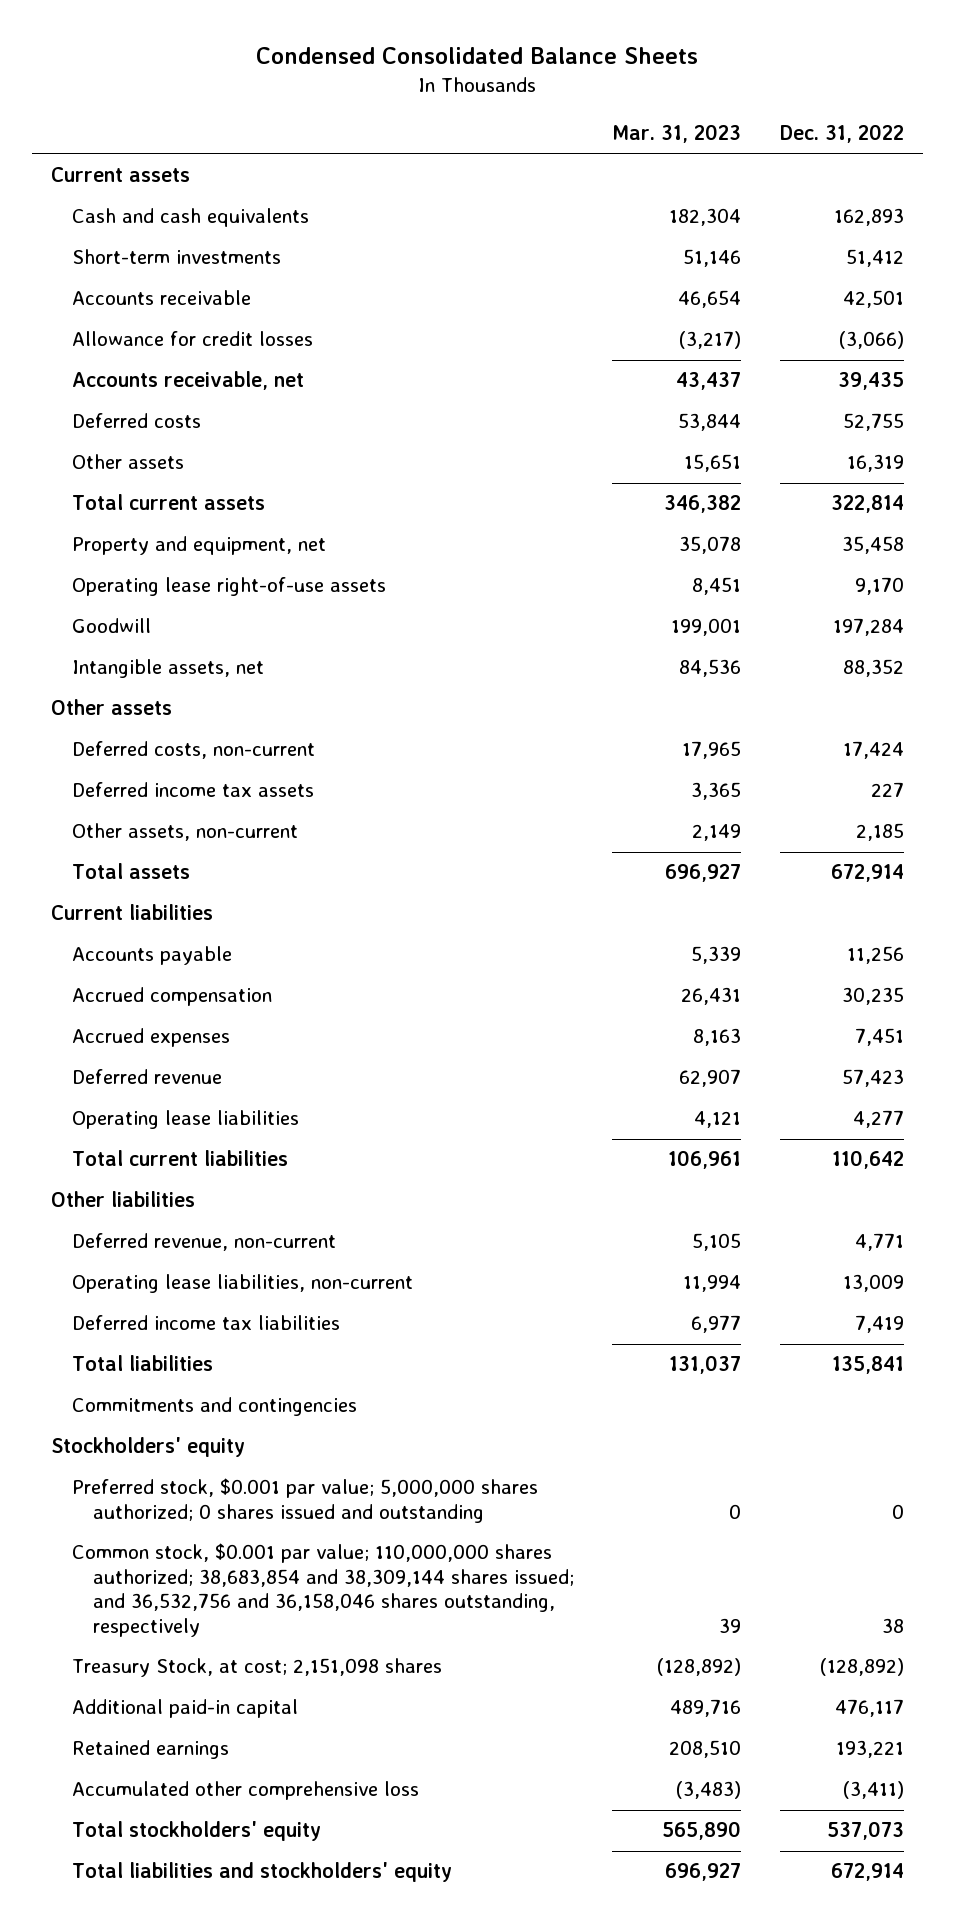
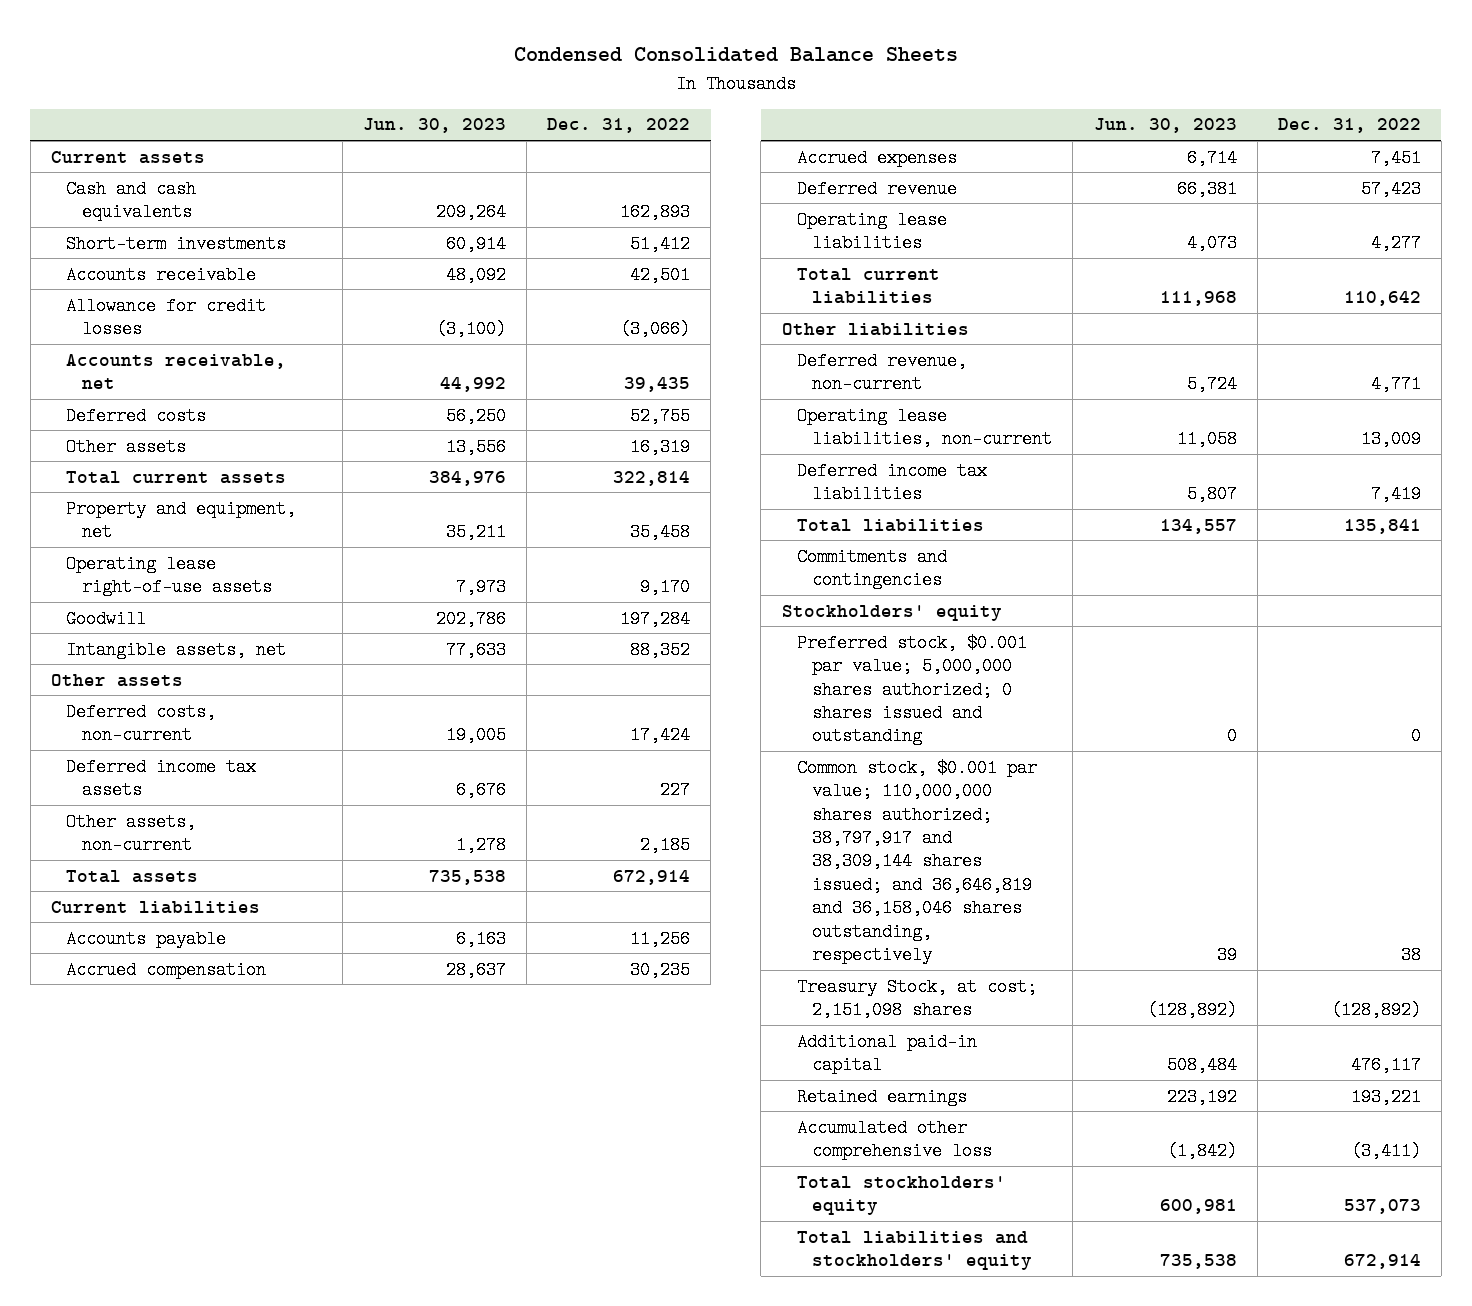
- | Mar. 31, 2023 | Dec. 31, 2022
+ | Jun. 30, 2023 | Dec. 31, 2022
- Common stock, $0.001 par value; 110,000,000 shares authorized; 38,683,854 and 38,309,144 shares issued; and 36,532,756 and 36,158,046 shares outstanding, respectively | 39 | 38
+ Common stock, $0.001 par value; 110,000,000 shares authorized; 38,797,917 and 38,309,144 shares issued; and 36,646,819 and 36,158,046 shares outstanding, respectively | 39 | 38

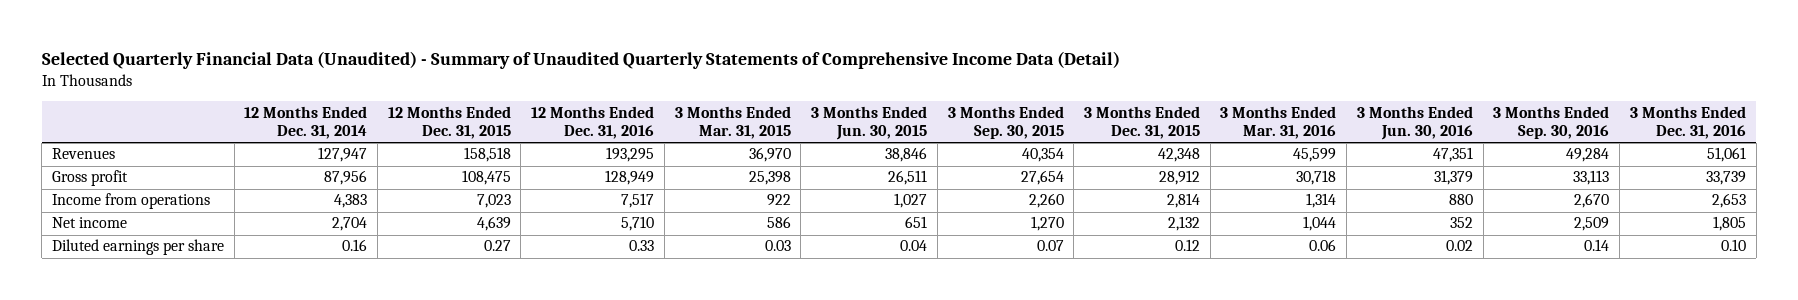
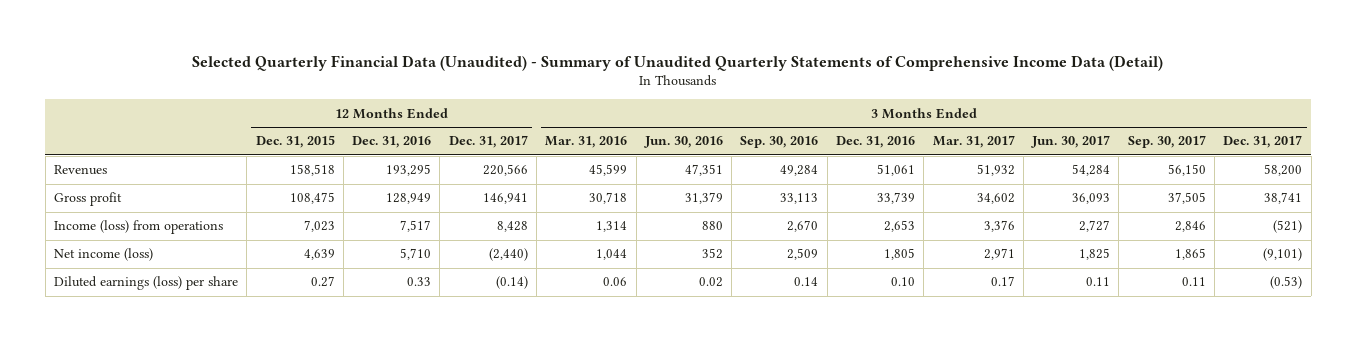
- | 12 Months Ended Dec. 31, 2014 | 12 Months Ended Dec. 31, 2015 | 12 Months Ended Dec. 31, 2016 | 3 Months Ended Mar. 31, 2015 | 3 Months Ended Jun. 30, 2015 | 3 Months Ended Sep. 30, 2015 | 3 Months Ended Dec. 31, 2015 | 3 Months Ended Mar. 31, 2016 | 3 Months Ended Jun. 30, 2016 | 3 Months Ended Sep. 30, 2016 | 3 Months Ended Dec. 31, 2016
+ | 12 Months Ended Dec. 31, 2015 | 12 Months Ended Dec. 31, 2016 | 12 Months Ended Dec. 31, 2017 | 3 Months Ended Mar. 31, 2016 | 3 Months Ended Jun. 30, 2016 | 3 Months Ended Sep. 30, 2016 | 3 Months Ended Dec. 31, 2016 | 3 Months Ended Mar. 31, 2017 | 3 Months Ended Jun. 30, 2017 | 3 Months Ended Sep. 30, 2017 | 3 Months Ended Dec. 31, 2017
- Income from operations | 4,383 | 7,023 | 7,517 | 922 | 1,027 | 2,260 | 2,814 | 1,314 | 880 | 2,670 | 2,653
- Net income | 2,704 | 4,639 | 5,710 | 586 | 651 | 1,270 | 2,132 | 1,044 | 352 | 2,509 | 1,805
- Diluted earnings per share | 0.16 | 0.27 | 0.33 | 0.03 | 0.04 | 0.07 | 0.12 | 0.06 | 0.02 | 0.14 | 0.10
+ Income (loss) from operations | 7,023 | 7,517 | 8,428 | 1,314 | 880 | 2,670 | 2,653 | 3,376 | 2,727 | 2,846 | (521)
+ Net income (loss) | 4,639 | 5,710 | (2,440) | 1,044 | 352 | 2,509 | 1,805 | 2,971 | 1,825 | 1,865 | (9,101)
+ Diluted earnings (loss) per share | 0.27 | 0.33 | (0.14) | 0.06 | 0.02 | 0.14 | 0.10 | 0.17 | 0.11 | 0.11 | (0.53)

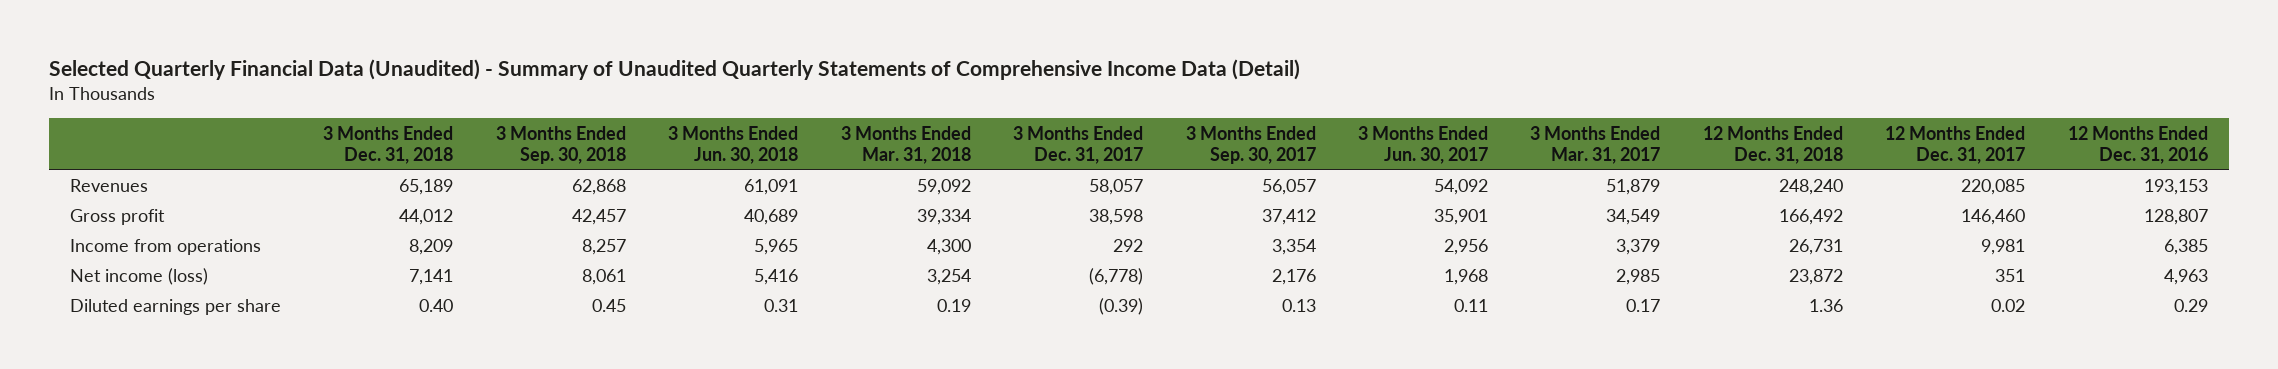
- | 12 Months Ended Dec. 31, 2015 | 12 Months Ended Dec. 31, 2016 | 12 Months Ended Dec. 31, 2017 | 3 Months Ended Mar. 31, 2016 | 3 Months Ended Jun. 30, 2016 | 3 Months Ended Sep. 30, 2016 | 3 Months Ended Dec. 31, 2016 | 3 Months Ended Mar. 31, 2017 | 3 Months Ended Jun. 30, 2017 | 3 Months Ended Sep. 30, 2017 | 3 Months Ended Dec. 31, 2017
+ | 3 Months Ended Dec. 31, 2018 | 3 Months Ended Sep. 30, 2018 | 3 Months Ended Jun. 30, 2018 | 3 Months Ended Mar. 31, 2018 | 3 Months Ended Dec. 31, 2017 | 3 Months Ended Sep. 30, 2017 | 3 Months Ended Jun. 30, 2017 | 3 Months Ended Mar. 31, 2017 | 12 Months Ended Dec. 31, 2018 | 12 Months Ended Dec. 31, 2017 | 12 Months Ended Dec. 31, 2016
- Revenues | 158,518 | 193,295 | 220,566 | 45,599 | 47,351 | 49,284 | 51,061 | 51,932 | 54,284 | 56,150 | 58,200
- Gross profit | 108,475 | 128,949 | 146,941 | 30,718 | 31,379 | 33,113 | 33,739 | 34,602 | 36,093 | 37,505 | 38,741
- Income (loss) from operations | 7,023 | 7,517 | 8,428 | 1,314 | 880 | 2,670 | 2,653 | 3,376 | 2,727 | 2,846 | (521)
- Net income (loss) | 4,639 | 5,710 | (2,440) | 1,044 | 352 | 2,509 | 1,805 | 2,971 | 1,825 | 1,865 | (9,101)
- Diluted earnings (loss) per share | 0.27 | 0.33 | (0.14) | 0.06 | 0.02 | 0.14 | 0.10 | 0.17 | 0.11 | 0.11 | (0.53)
+ Revenues | 65,189 | 62,868 | 61,091 | 59,092 | 58,057 | 56,057 | 54,092 | 51,879 | 248,240 | 220,085 | 193,153
+ Gross profit | 44,012 | 42,457 | 40,689 | 39,334 | 38,598 | 37,412 | 35,901 | 34,549 | 166,492 | 146,460 | 128,807
+ Income from operations | 8,209 | 8,257 | 5,965 | 4,300 | 292 | 3,354 | 2,956 | 3,379 | 26,731 | 9,981 | 6,385
+ Net income (loss) | 7,141 | 8,061 | 5,416 | 3,254 | (6,778) | 2,176 | 1,968 | 2,985 | 23,872 | 351 | 4,963
+ Diluted earnings per share | 0.40 | 0.45 | 0.31 | 0.19 | (0.39) | 0.13 | 0.11 | 0.17 | 1.36 | 0.02 | 0.29

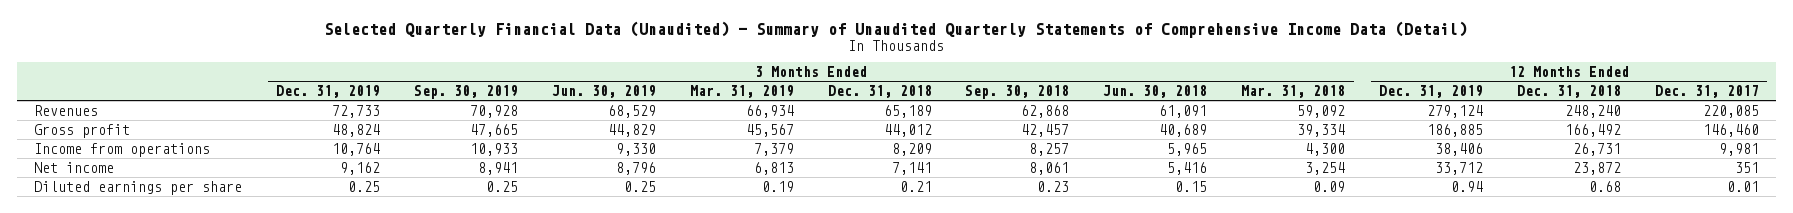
- | 3 Months Ended Dec. 31, 2018 | 3 Months Ended Sep. 30, 2018 | 3 Months Ended Jun. 30, 2018 | 3 Months Ended Mar. 31, 2018 | 3 Months Ended Dec. 31, 2017 | 3 Months Ended Sep. 30, 2017 | 3 Months Ended Jun. 30, 2017 | 3 Months Ended Mar. 31, 2017 | 12 Months Ended Dec. 31, 2018 | 12 Months Ended Dec. 31, 2017 | 12 Months Ended Dec. 31, 2016
+ | 3 Months Ended Dec. 31, 2019 | 3 Months Ended Sep. 30, 2019 | 3 Months Ended Jun. 30, 2019 | 3 Months Ended Mar. 31, 2019 | 3 Months Ended Dec. 31, 2018 | 3 Months Ended Sep. 30, 2018 | 3 Months Ended Jun. 30, 2018 | 3 Months Ended Mar. 31, 2018 | 12 Months Ended Dec. 31, 2019 | 12 Months Ended Dec. 31, 2018 | 12 Months Ended Dec. 31, 2017
- Net income (loss) | 7,141 | 8,061 | 5,416 | 3,254 | (6,778) | 2,176 | 1,968 | 2,985 | 23,872 | 351 | 4,963
- Diluted earnings per share | 0.40 | 0.45 | 0.31 | 0.19 | (0.39) | 0.13 | 0.11 | 0.17 | 1.36 | 0.02 | 0.29
+ Net income | 9,162 | 8,941 | 8,796 | 6,813 | 7,141 | 8,061 | 5,416 | 3,254 | 33,712 | 23,872 | 351
+ Diluted earnings per share | 0.25 | 0.25 | 0.25 | 0.19 | 0.21 | 0.23 | 0.15 | 0.09 | 0.94 | 0.68 | 0.01

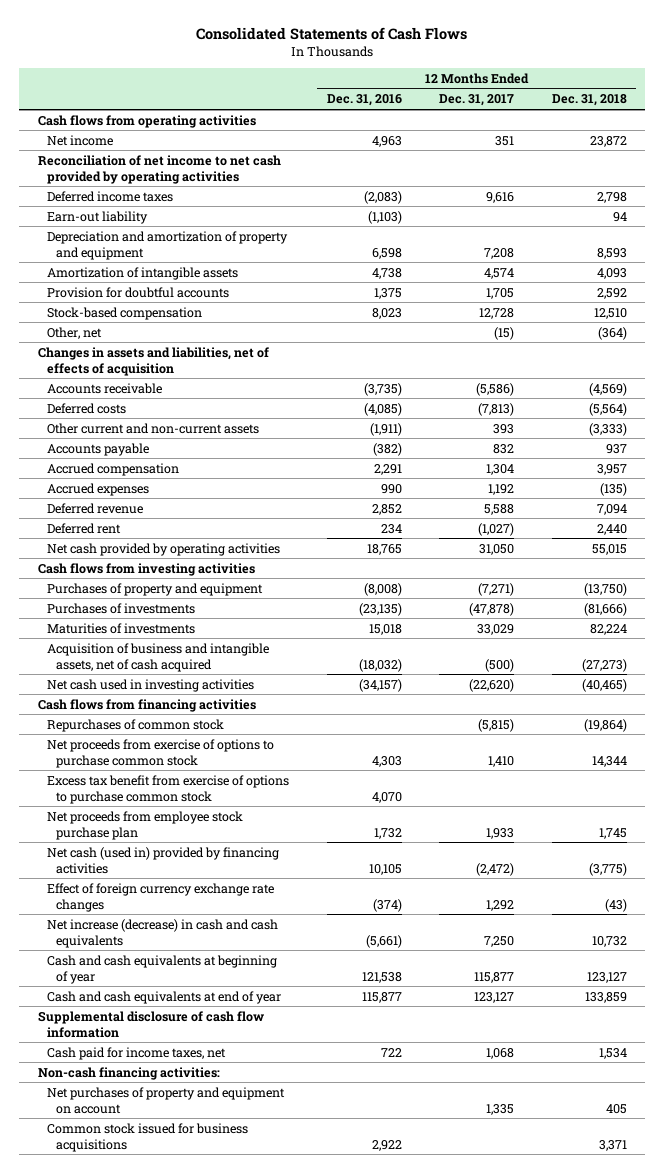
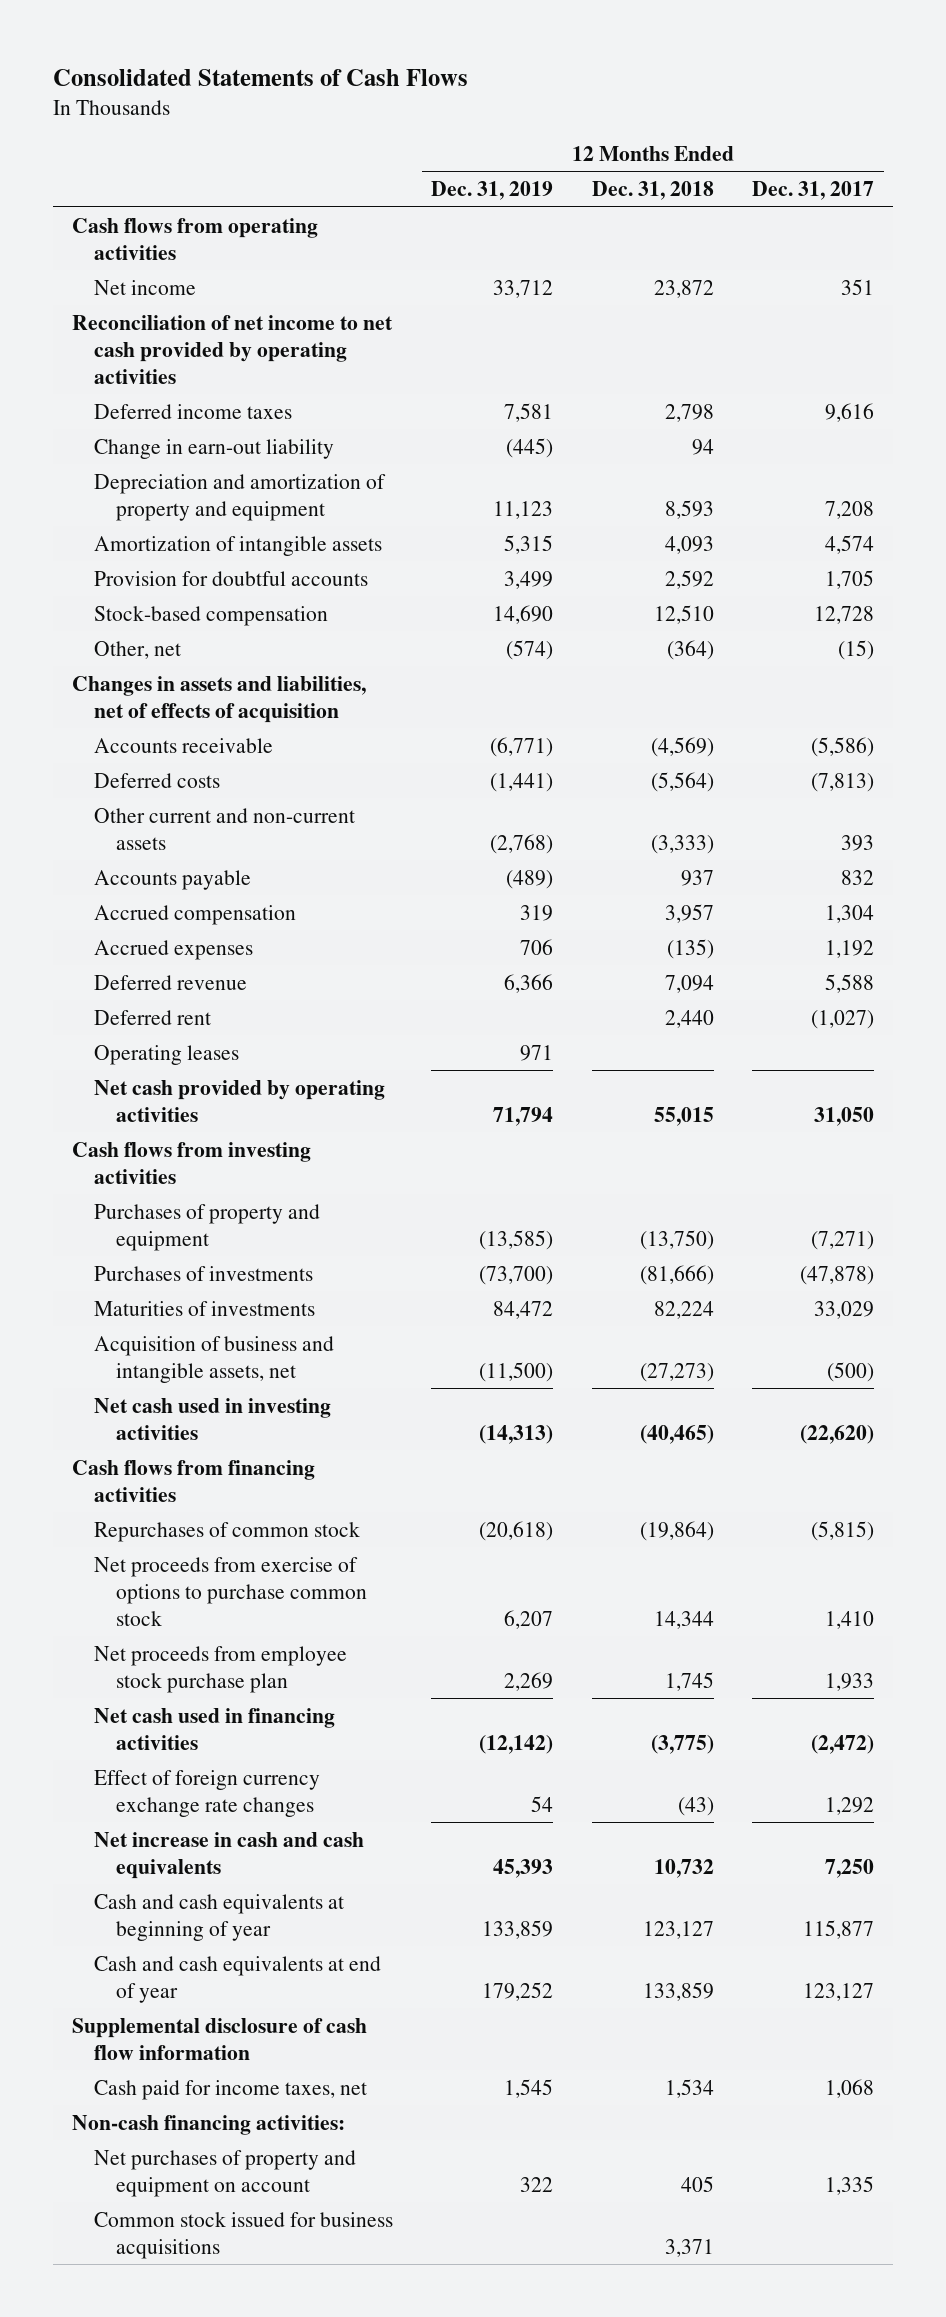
- | 12 Months Ended Dec. 31, 2016 | 12 Months Ended Dec. 31, 2017 | 12 Months Ended Dec. 31, 2018
+ | 12 Months Ended Dec. 31, 2019 | 12 Months Ended Dec. 31, 2018 | 12 Months Ended Dec. 31, 2017
- Earn-out liability | (1,103) | | 94
+ Change in earn-out liability | (445) | 94 |
+ Operating leases | 971 | |
- Acquisition of business and intangible assets, net of cash acquired | (18,032) | (500) | (27,273)
+ Acquisition of business and intangible assets, net | (11,500) | (27,273) | (500)
- Excess tax benefit from exercise of options to purchase common stock | 4,070 | |
- Net cash (used in) provided by financing activities | 10,105 | (2,472) | (3,775)
+ Net cash used in financing activities | (12,142) | (3,775) | (2,472)
- Net increase (decrease) in cash and cash equivalents | (5,661) | 7,250 | 10,732
+ Net increase in cash and cash equivalents | 45,393 | 10,732 | 7,250

